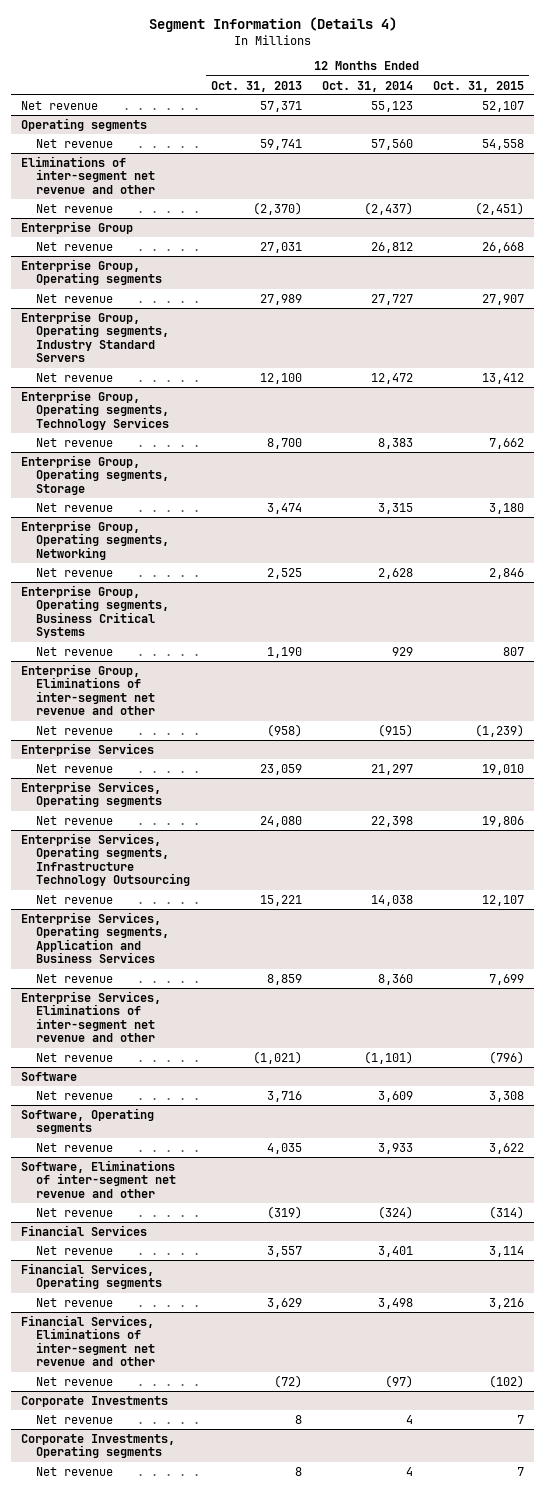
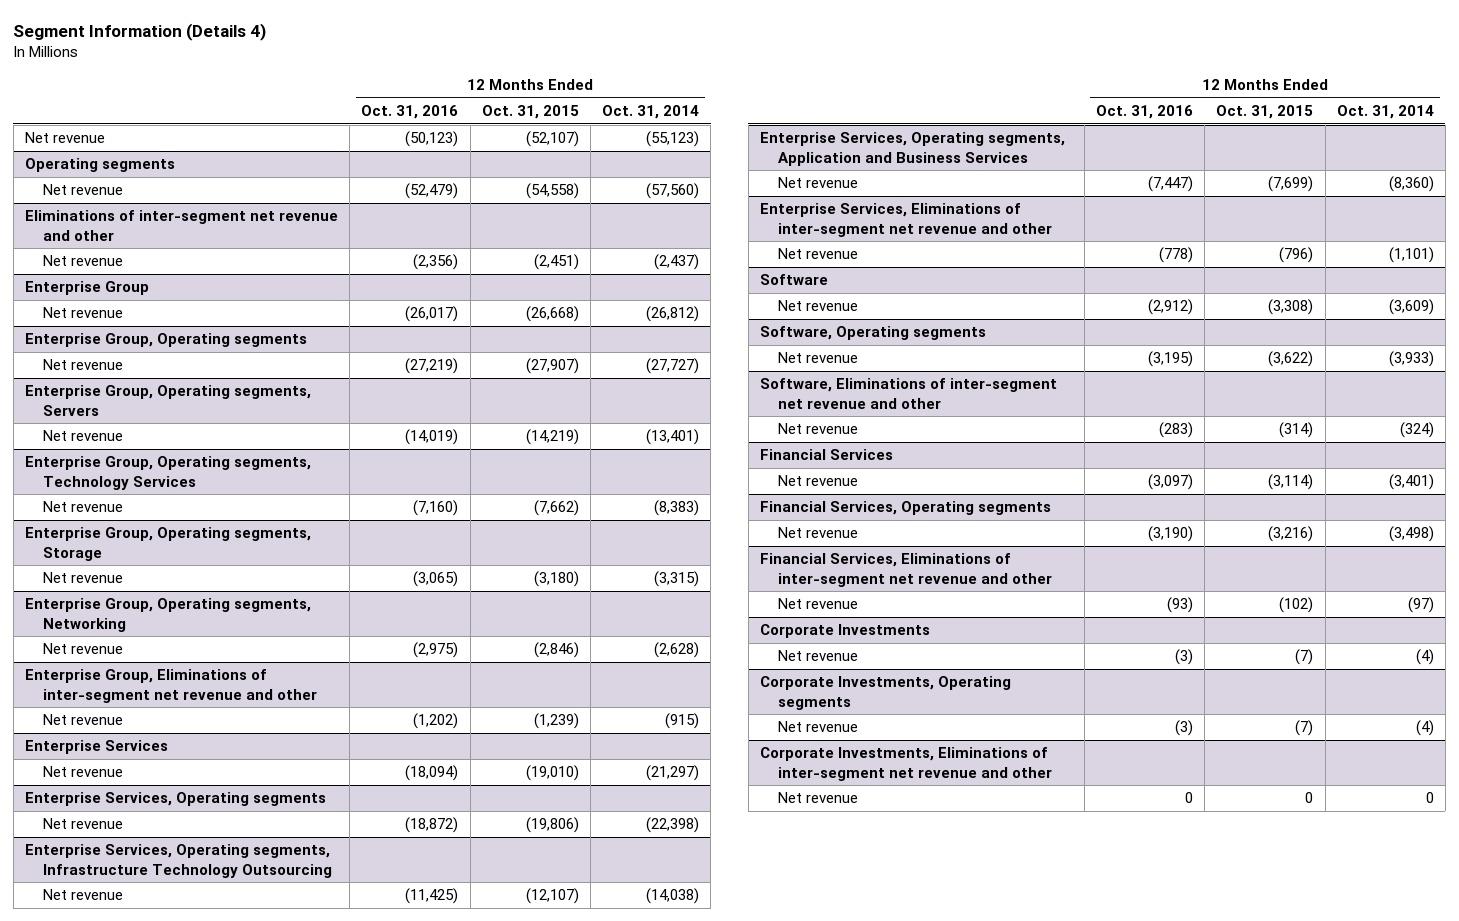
- | 12 Months Ended Oct. 31, 2013 | 12 Months Ended Oct. 31, 2014 | 12 Months Ended Oct. 31, 2015
+ | 12 Months Ended Oct. 31, 2016 | 12 Months Ended Oct. 31, 2015 | 12 Months Ended Oct. 31, 2014
- Net revenue | 57,371 | 55,123 | 52,107
+ Net revenue | (50,123) | (52,107) | (55,123)
@ Operating segments
- Net revenue | 59,741 | 57,560 | 54,558
+ Net revenue | (52,479) | (54,558) | (57,560)
@ Enterprise Group
- Net revenue | 27,031 | 26,812 | 26,668
+ Net revenue | (26,017) | (26,668) | (26,812)
@ Enterprise Group, Operating segments
- Net revenue | 27,989 | 27,727 | 27,907
- Enterprise Group, Operating segments, Industry Standard Servers
- Net revenue | 12,100 | 12,472 | 13,412
@ Enterprise Group, Operating segments
+ Net revenue | (27,219) | (27,907) | (27,727)
+ Enterprise Group, Operating segments, Servers
+ Net revenue | (14,019) | (14,219) | (13,401)
@ Enterprise Group, Operating segments, Technology Services
- Net revenue | 8,700 | 8,383 | 7,662
+ Net revenue | (7,160) | (7,662) | (8,383)
@ Enterprise Group, Operating segments, Storage
- Net revenue | 3,474 | 3,315 | 3,180
+ Net revenue | (3,065) | (3,180) | (3,315)
@ Enterprise Group, Operating segments, Networking
- Net revenue | 2,525 | 2,628 | 2,846
- Enterprise Group, Operating segments, Business Critical Systems
- Net revenue | 1,190 | 929 | 807
@ Enterprise Group, Operating segments, Networking
+ Net revenue | (2,975) | (2,846) | (2,628)
@ Enterprise Services
- Net revenue | 23,059 | 21,297 | 19,010
+ Net revenue | (18,094) | (19,010) | (21,297)
@ Enterprise Services, Operating segments
- Net revenue | 24,080 | 22,398 | 19,806
+ Net revenue | (18,872) | (19,806) | (22,398)
@ Enterprise Services, Operating segments, Infrastructure Technology Outsourcing
- Net revenue | 15,221 | 14,038 | 12,107
+ Net revenue | (11,425) | (12,107) | (14,038)
@ Enterprise Services, Operating segments, Application and Business Services
- Net revenue | 8,859 | 8,360 | 7,699
+ Net revenue | (7,447) | (7,699) | (8,360)
@ Software
- Net revenue | 3,716 | 3,609 | 3,308
+ Net revenue | (2,912) | (3,308) | (3,609)
@ Software, Operating segments
- Net revenue | 4,035 | 3,933 | 3,622
+ Net revenue | (3,195) | (3,622) | (3,933)
@ Financial Services
- Net revenue | 3,557 | 3,401 | 3,114
+ Net revenue | (3,097) | (3,114) | (3,401)
@ Financial Services, Operating segments
- Net revenue | 3,629 | 3,498 | 3,216
+ Net revenue | (3,190) | (3,216) | (3,498)
@ Corporate Investments
- Net revenue | 8 | 4 | 7
+ Net revenue | (3) | (7) | (4)
@ Corporate Investments, Operating segments
- Net revenue | 8 | 4 | 7
+ Net revenue | (3) | (7) | (4)
+ Corporate Investments, Eliminations of inter-segment net revenue and other
+ Net revenue | 0 | 0 | 0

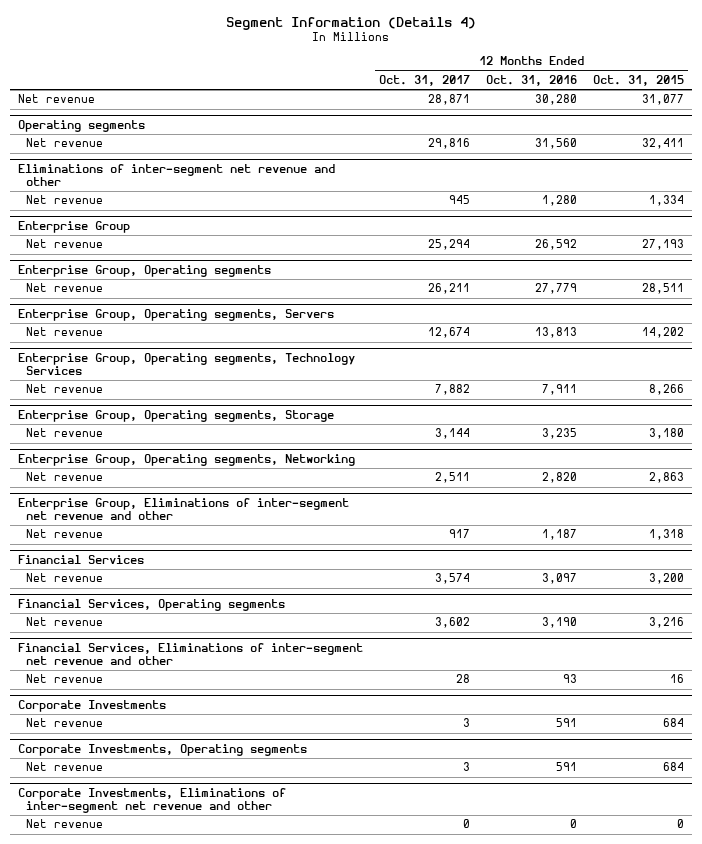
- | 12 Months Ended Oct. 31, 2016 | 12 Months Ended Oct. 31, 2015 | 12 Months Ended Oct. 31, 2014
+ | 12 Months Ended Oct. 31, 2017 | 12 Months Ended Oct. 31, 2016 | 12 Months Ended Oct. 31, 2015
- Net revenue | (50,123) | (52,107) | (55,123)
+ Net revenue | 28,871 | 30,280 | 31,077
@ Operating segments
- Net revenue | (52,479) | (54,558) | (57,560)
+ Net revenue | 29,816 | 31,560 | 32,411
@ Eliminations of inter-segment net revenue and other
- Net revenue | (2,356) | (2,451) | (2,437)
+ Net revenue | 945 | 1,280 | 1,334
@ Enterprise Group
- Net revenue | (26,017) | (26,668) | (26,812)
+ Net revenue | 25,294 | 26,592 | 27,193
@ Enterprise Group, Operating segments
- Net revenue | (27,219) | (27,907) | (27,727)
+ Net revenue | 26,211 | 27,779 | 28,511
@ Enterprise Group, Operating segments, Servers
- Net revenue | (14,019) | (14,219) | (13,401)
+ Net revenue | 12,674 | 13,813 | 14,202
@ Enterprise Group, Operating segments, Technology Services
- Net revenue | (7,160) | (7,662) | (8,383)
+ Net revenue | 7,882 | 7,911 | 8,266
@ Enterprise Group, Operating segments, Storage
- Net revenue | (3,065) | (3,180) | (3,315)
+ Net revenue | 3,144 | 3,235 | 3,180
@ Enterprise Group, Operating segments, Networking
- Net revenue | (2,975) | (2,846) | (2,628)
+ Net revenue | 2,511 | 2,820 | 2,863
@ Enterprise Group, Eliminations of inter-segment net revenue and other
- Net revenue | (1,202) | (1,239) | (915)
- Enterprise Services
- Net revenue | (18,094) | (19,010) | (21,297)
- Enterprise Services, Operating segments
- Net revenue | (18,872) | (19,806) | (22,398)
- Enterprise Services, Operating segments, Infrastructure Technology Outsourcing
- Net revenue | (11,425) | (12,107) | (14,038)
- Enterprise Services, Operating segments, Application and Business Services
- Net revenue | (7,447) | (7,699) | (8,360)
- Enterprise Services, Eliminations of inter-segment net revenue and other
- Net revenue | (778) | (796) | (1,101)
- Software
- Net revenue | (2,912) | (3,308) | (3,609)
- Software, Operating segments
- Net revenue | (3,195) | (3,622) | (3,933)
- Software, Eliminations of inter-segment net revenue and other
- Net revenue | (283) | (314) | (324)
@ Enterprise Group, Eliminations of inter-segment net revenue and other
+ Net revenue | 917 | 1,187 | 1,318
@ Financial Services
- Net revenue | (3,097) | (3,114) | (3,401)
+ Net revenue | 3,574 | 3,097 | 3,200
@ Financial Services, Operating segments
- Net revenue | (3,190) | (3,216) | (3,498)
+ Net revenue | 3,602 | 3,190 | 3,216
@ Financial Services, Eliminations of inter-segment net revenue and other
- Net revenue | (93) | (102) | (97)
+ Net revenue | 28 | 93 | 16
@ Corporate Investments
- Net revenue | (3) | (7) | (4)
+ Net revenue | 3 | 591 | 684
@ Corporate Investments, Operating segments
- Net revenue | (3) | (7) | (4)
+ Net revenue | 3 | 591 | 684

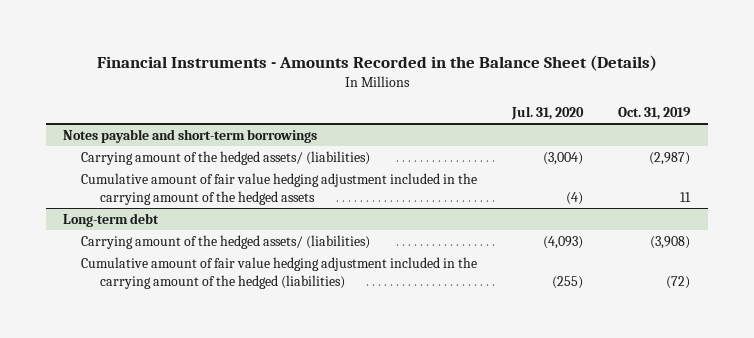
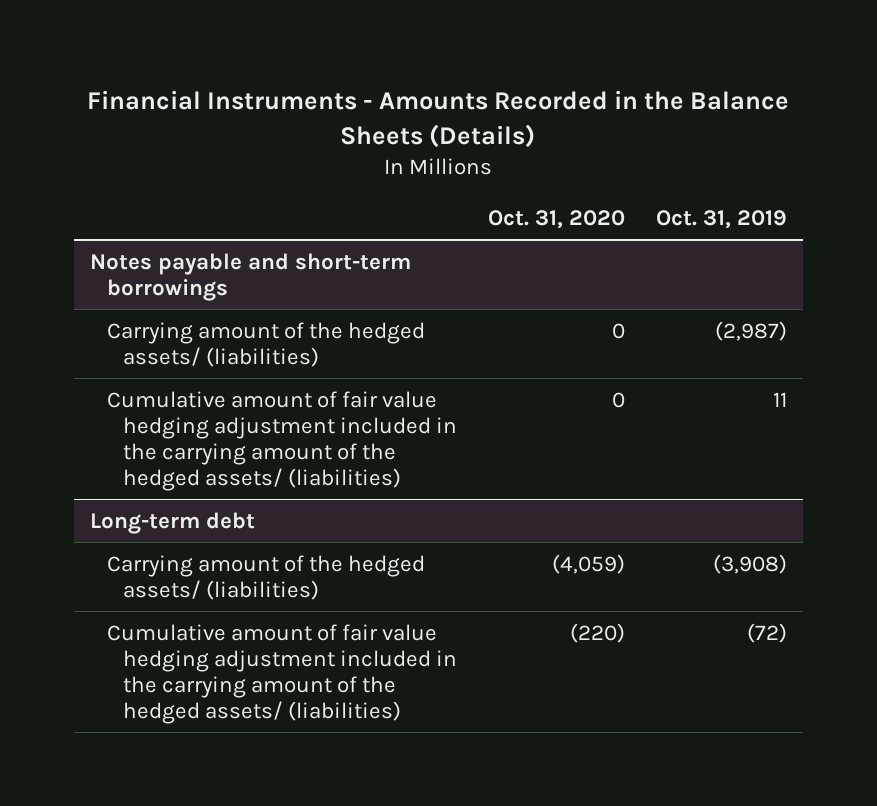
- Financial Instruments - Amounts Recorded in the Balance Sheet (Details)
+ Financial Instruments - Amounts Recorded in the Balance Sheets (Details)
- | Jul. 31, 2020 | Oct. 31, 2019
+ | Oct. 31, 2020 | Oct. 31, 2019
@ Notes payable and short-term borrowings
- Cumulative amount of fair value hedging adjustment included in the carrying amount of the hedged assets | (4) | 11
+ Cumulative amount of fair value hedging adjustment included in the carrying amount of the hedged assets/ (liabilities) | 0 | 11
@ Long-term debt
- Cumulative amount of fair value hedging adjustment included in the carrying amount of the hedged (liabilities) | (255) | (72)
+ Cumulative amount of fair value hedging adjustment included in the carrying amount of the hedged assets/ (liabilities) | (220) | (72)

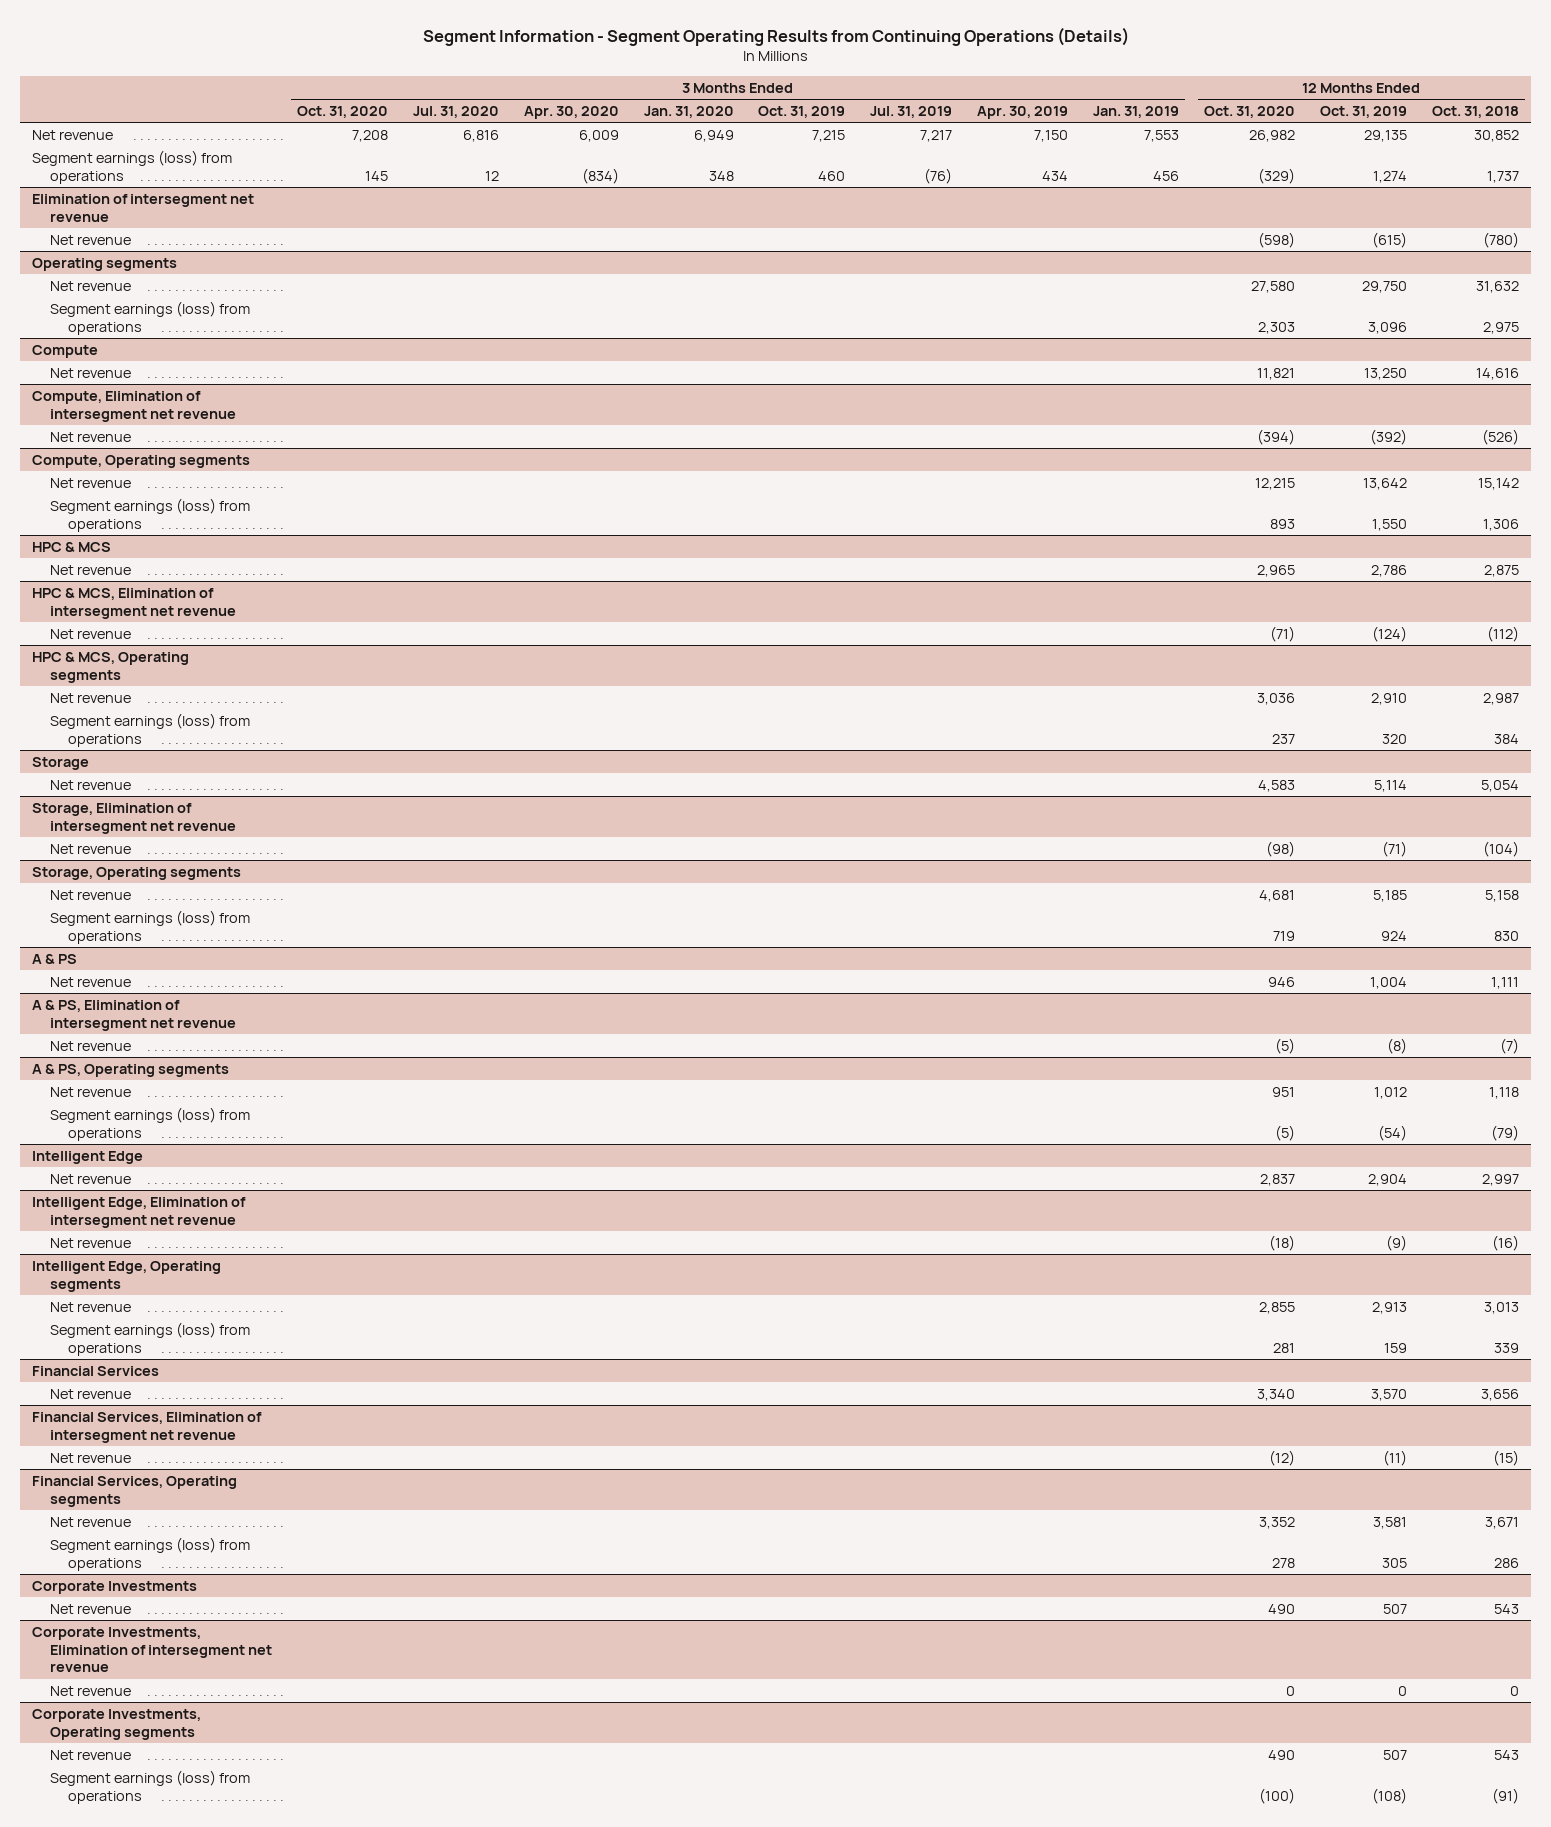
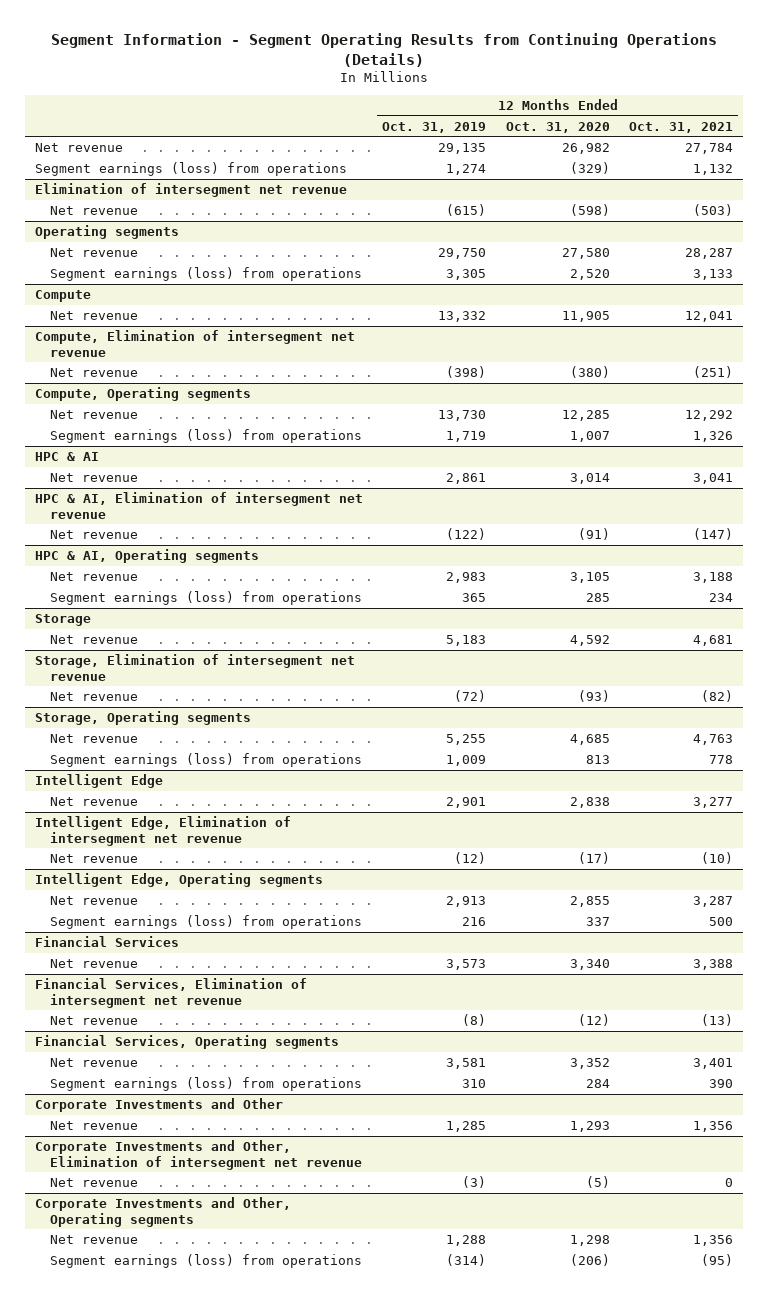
- | 3 Months Ended Oct. 31, 2020 | 3 Months Ended Jul. 31, 2020 | 3 Months Ended Apr. 30, 2020 | 3 Months Ended Jan. 31, 2020 | 3 Months Ended Oct. 31, 2019 | 3 Months Ended Jul. 31, 2019 | 3 Months Ended Apr. 30, 2019 | 3 Months Ended Jan. 31, 2019 | 12 Months Ended Oct. 31, 2020 | 12 Months Ended Oct. 31, 2019 | 12 Months Ended Oct. 31, 2018
+ | 12 Months Ended Oct. 31, 2019 | 12 Months Ended Oct. 31, 2020 | 12 Months Ended Oct. 31, 2021
@ Operating segments
- Segment earnings (loss) from operations | | | | | | | | | 2,303 | 3,096 | 2,975
+ Segment earnings (loss) from operations | 3,305 | 2,520 | 3,133
@ Compute
- Net revenue | | | | | | | | | 11,821 | 13,250 | 14,616
+ Net revenue | 13,332 | 11,905 | 12,041
@ Compute, Elimination of intersegment net revenue
- Net revenue | | | | | | | | | (394) | (392) | (526)
+ Net revenue | (398) | (380) | (251)
@ Compute, Operating segments
- Net revenue | | | | | | | | | 12,215 | 13,642 | 15,142
- Segment earnings (loss) from operations | | | | | | | | | 893 | 1,550 | 1,306
- HPC & MCS
- Net revenue | | | | | | | | | 2,965 | 2,786 | 2,875
- HPC & MCS, Elimination of intersegment net revenue
- Net revenue | | | | | | | | | (71) | (124) | (112)
- HPC & MCS, Operating segments
- Net revenue | | | | | | | | | 3,036 | 2,910 | 2,987
- Segment earnings (loss) from operations | | | | | | | | | 237 | 320 | 384
@ Compute, Operating segments
+ Net revenue | 13,730 | 12,285 | 12,292
+ Segment earnings (loss) from operations | 1,719 | 1,007 | 1,326
+ HPC & AI
+ Net revenue | 2,861 | 3,014 | 3,041
+ HPC & AI, Elimination of intersegment net revenue
+ Net revenue | (122) | (91) | (147)
+ HPC & AI, Operating segments
+ Net revenue | 2,983 | 3,105 | 3,188
+ Segment earnings (loss) from operations | 365 | 285 | 234
@ Storage
- Net revenue | | | | | | | | | 4,583 | 5,114 | 5,054
+ Net revenue | 5,183 | 4,592 | 4,681
@ Storage, Elimination of intersegment net revenue
- Net revenue | | | | | | | | | (98) | (71) | (104)
+ Net revenue | (72) | (93) | (82)
@ Storage, Operating segments
- Net revenue | | | | | | | | | 4,681 | 5,185 | 5,158
- Segment earnings (loss) from operations | | | | | | | | | 719 | 924 | 830
- A & PS
- Net revenue | | | | | | | | | 946 | 1,004 | 1,111
- A & PS, Elimination of intersegment net revenue
- Net revenue | | | | | | | | | (5) | (8) | (7)
- A & PS, Operating segments
- Net revenue | | | | | | | | | 951 | 1,012 | 1,118
- Segment earnings (loss) from operations | | | | | | | | | (5) | (54) | (79)
@ Storage, Operating segments
+ Net revenue | 5,255 | 4,685 | 4,763
+ Segment earnings (loss) from operations | 1,009 | 813 | 778
@ Intelligent Edge
- Net revenue | | | | | | | | | 2,837 | 2,904 | 2,997
+ Net revenue | 2,901 | 2,838 | 3,277
@ Intelligent Edge, Elimination of intersegment net revenue
- Net revenue | | | | | | | | | (18) | (9) | (16)
+ Net revenue | (12) | (17) | (10)
@ Intelligent Edge, Operating segments
- Segment earnings (loss) from operations | | | | | | | | | 281 | 159 | 339
+ Segment earnings (loss) from operations | 216 | 337 | 500
@ Financial Services
- Net revenue | | | | | | | | | 3,340 | 3,570 | 3,656
+ Net revenue | 3,573 | 3,340 | 3,388
@ Financial Services, Elimination of intersegment net revenue
- Net revenue | | | | | | | | | (12) | (11) | (15)
+ Net revenue | (8) | (12) | (13)
@ Financial Services, Operating segments
- Segment earnings (loss) from operations | | | | | | | | | 278 | 305 | 286
- Corporate Investments
- Net revenue | | | | | | | | | 490 | 507 | 543
- Corporate Investments, Elimination of intersegment net revenue
- Net revenue | | | | | | | | | 0 | 0 | 0
- Corporate Investments, Operating segments
- Net revenue | | | | | | | | | 490 | 507 | 543
- Segment earnings (loss) from operations | | | | | | | | | (100) | (108) | (91)
@ Financial Services, Operating segments
+ Segment earnings (loss) from operations | 310 | 284 | 390
+ Corporate Investments and Other
+ Net revenue | 1,285 | 1,293 | 1,356
+ Corporate Investments and Other, Elimination of intersegment net revenue
+ Net revenue | (3) | (5) | 0
+ Corporate Investments and Other, Operating segments
+ Net revenue | 1,288 | 1,298 | 1,356
+ Segment earnings (loss) from operations | (314) | (206) | (95)

